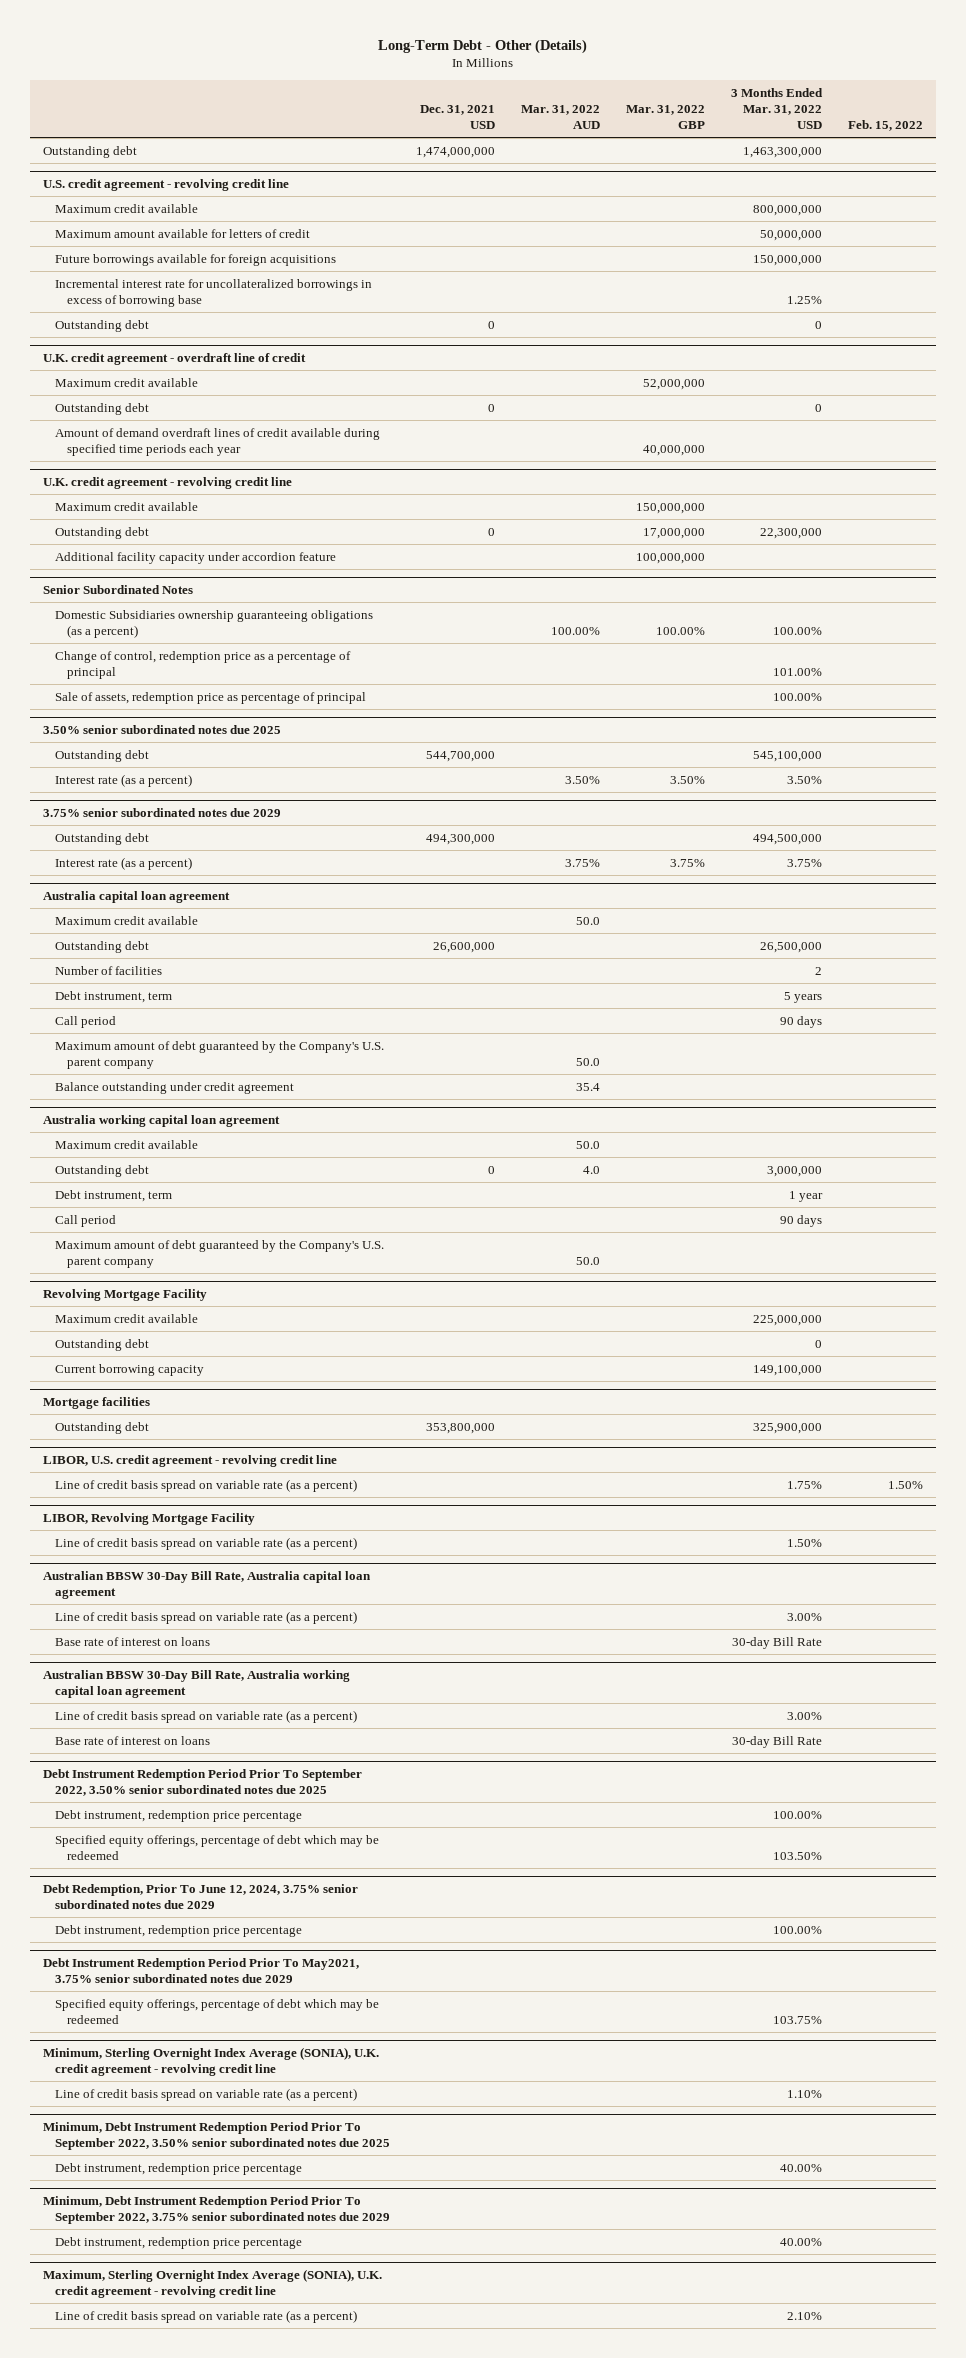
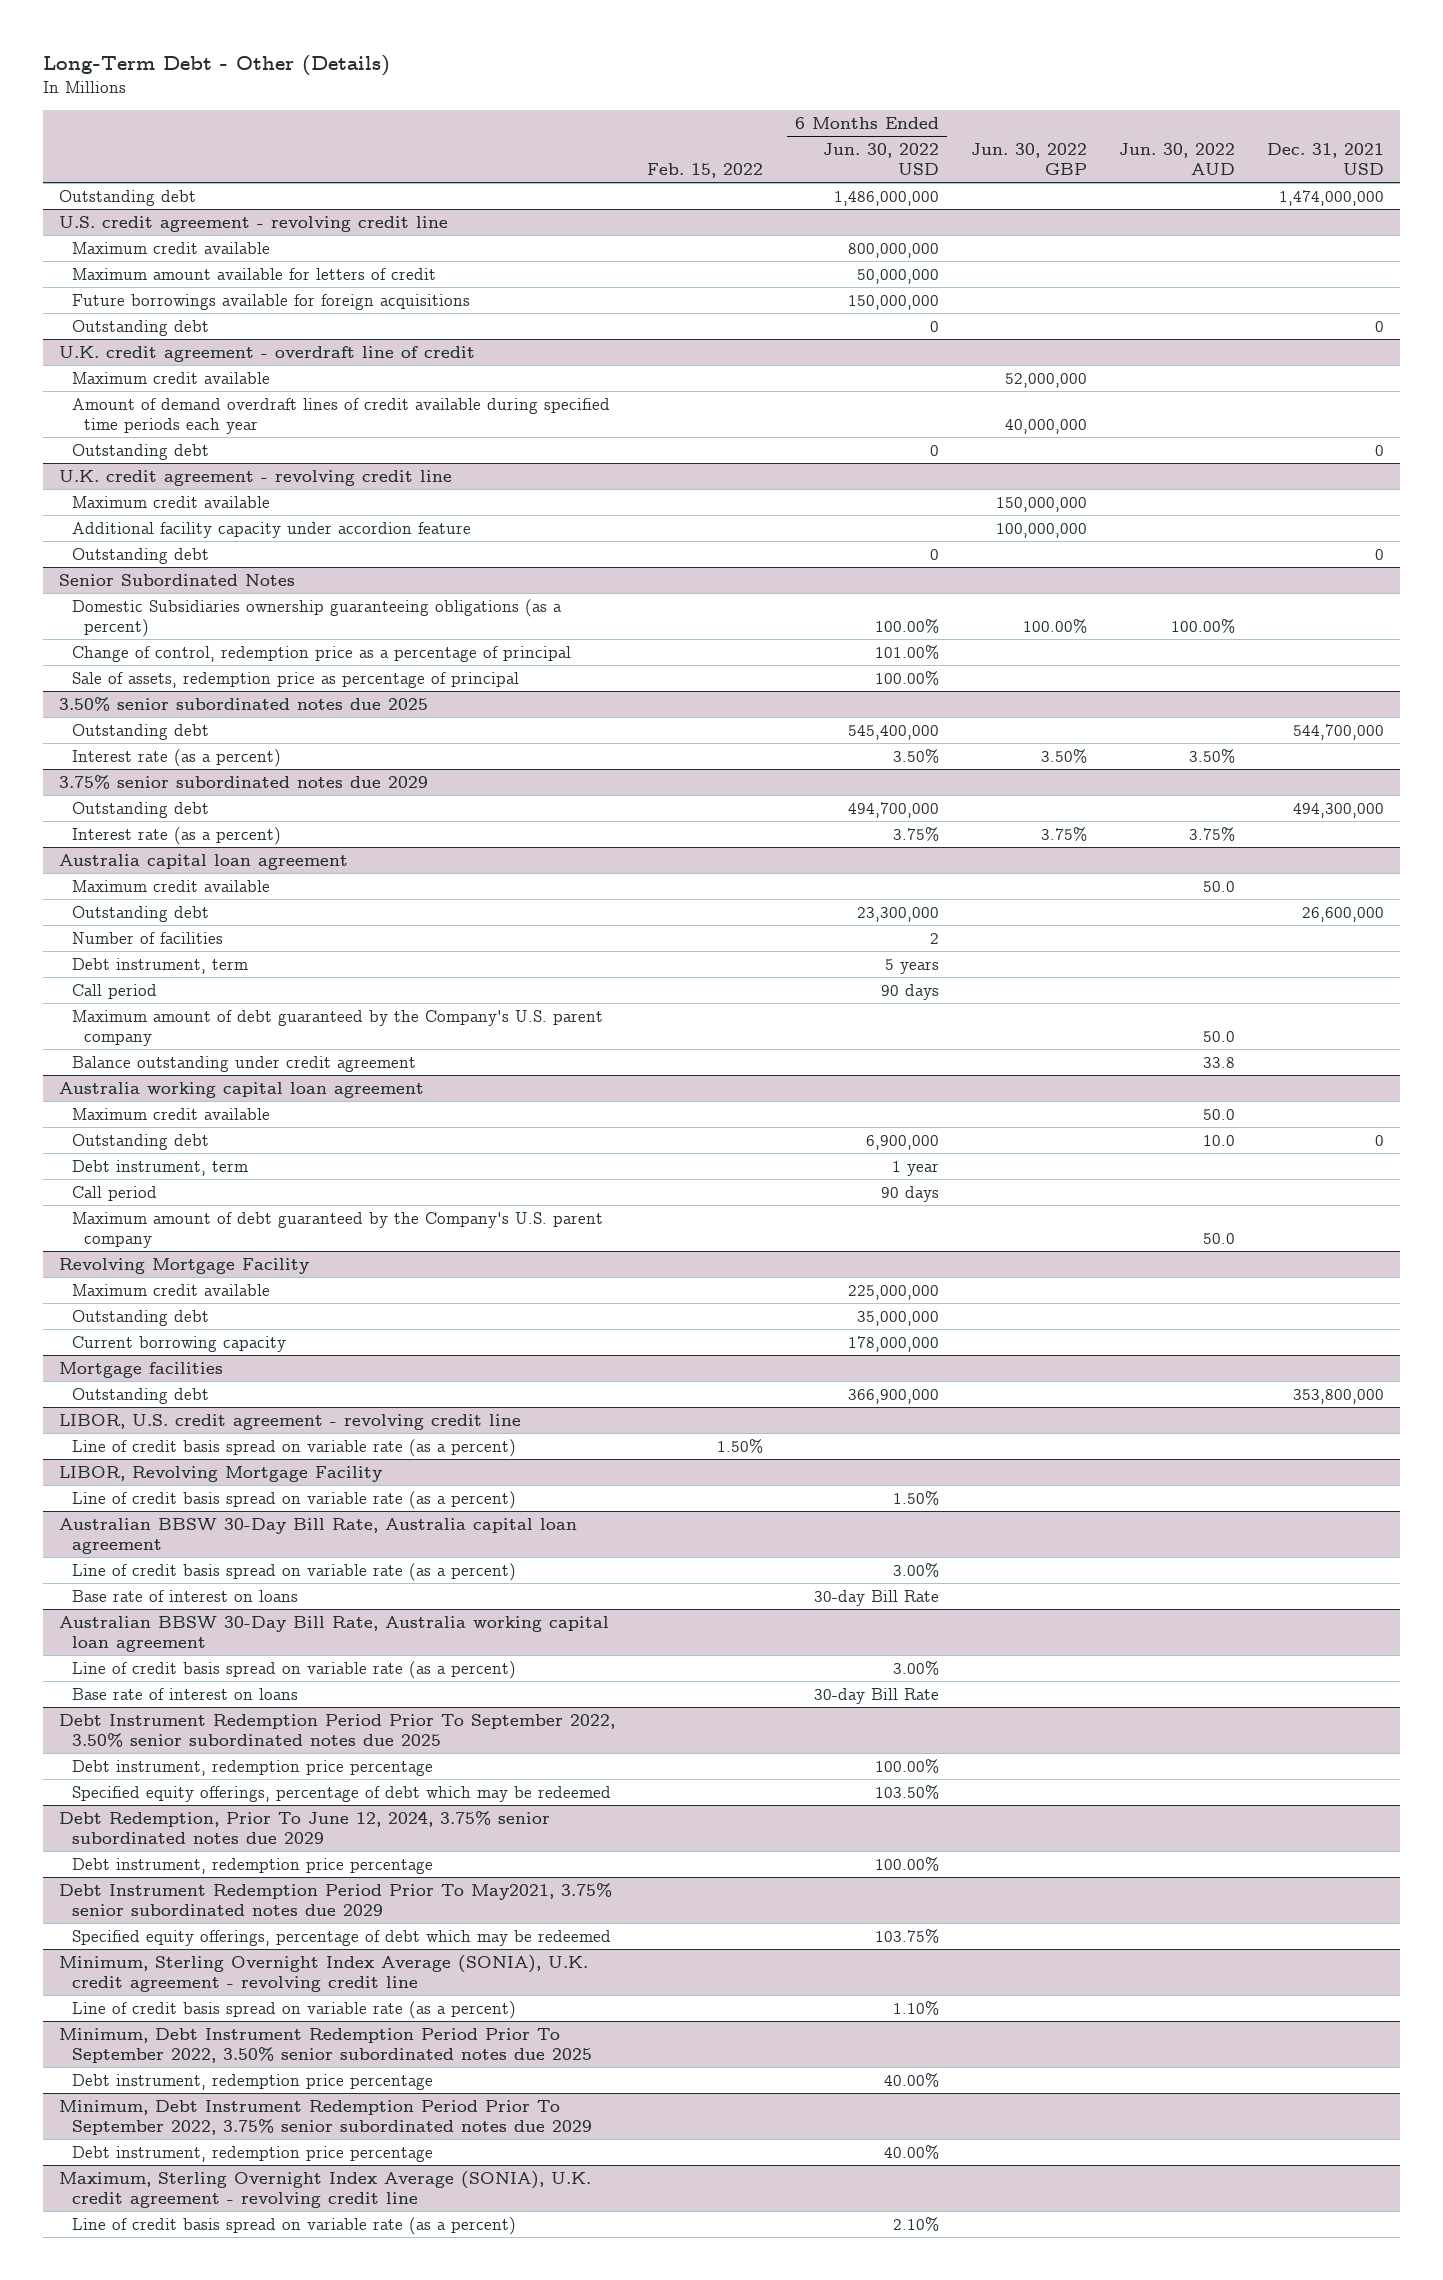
- | Dec. 31, 2021 USD | Mar. 31, 2022 AUD | Mar. 31, 2022 GBP | 3 Months Ended Mar. 31, 2022 USD | Feb. 15, 2022
+ | Feb. 15, 2022 | 6 Months Ended Jun. 30, 2022 USD | Jun. 30, 2022 GBP | Jun. 30, 2022 AUD | Dec. 31, 2021 USD
@ U.S. credit agreement - revolving credit line
- Incremental interest rate for uncollateralized borrowings in excess of borrowing base | | | | 1.25% |
@ U.K. credit agreement - overdraft line of credit
moved down: Outstanding debt | | 0 | | | 0
@ U.K. credit agreement - revolving credit line
moved down: Outstanding debt | | 0 | | | 0

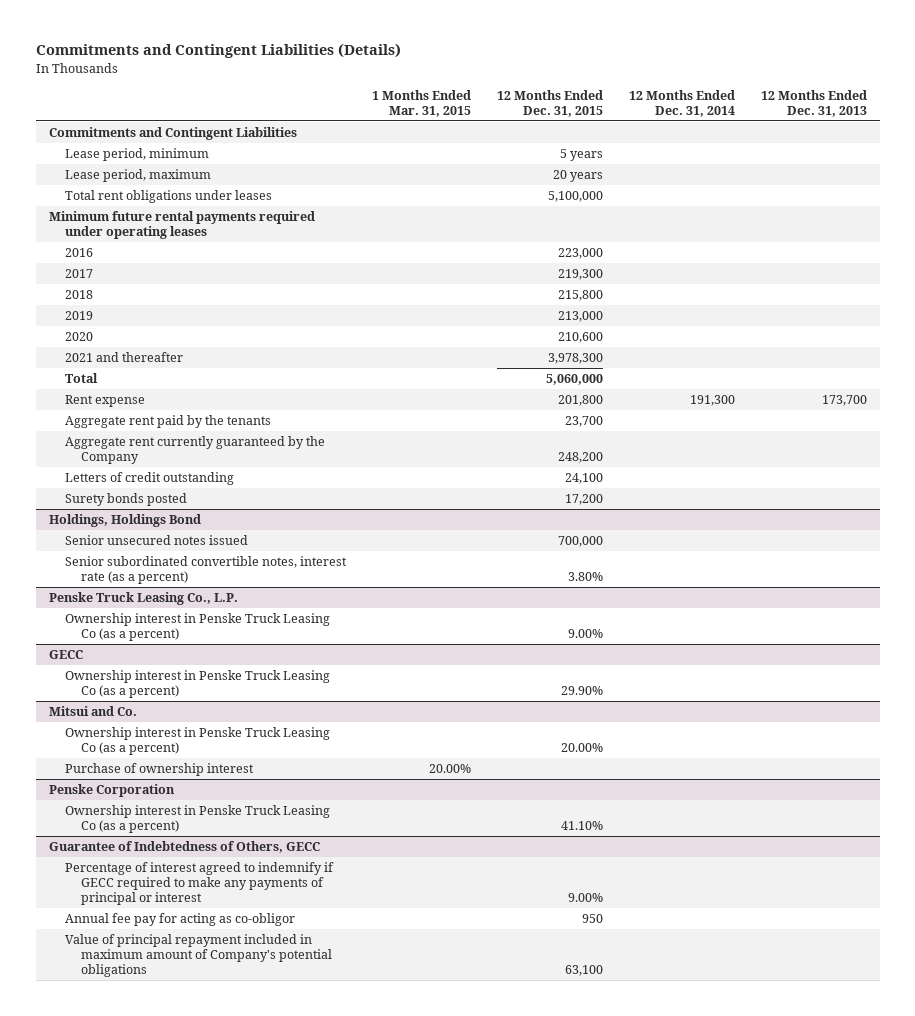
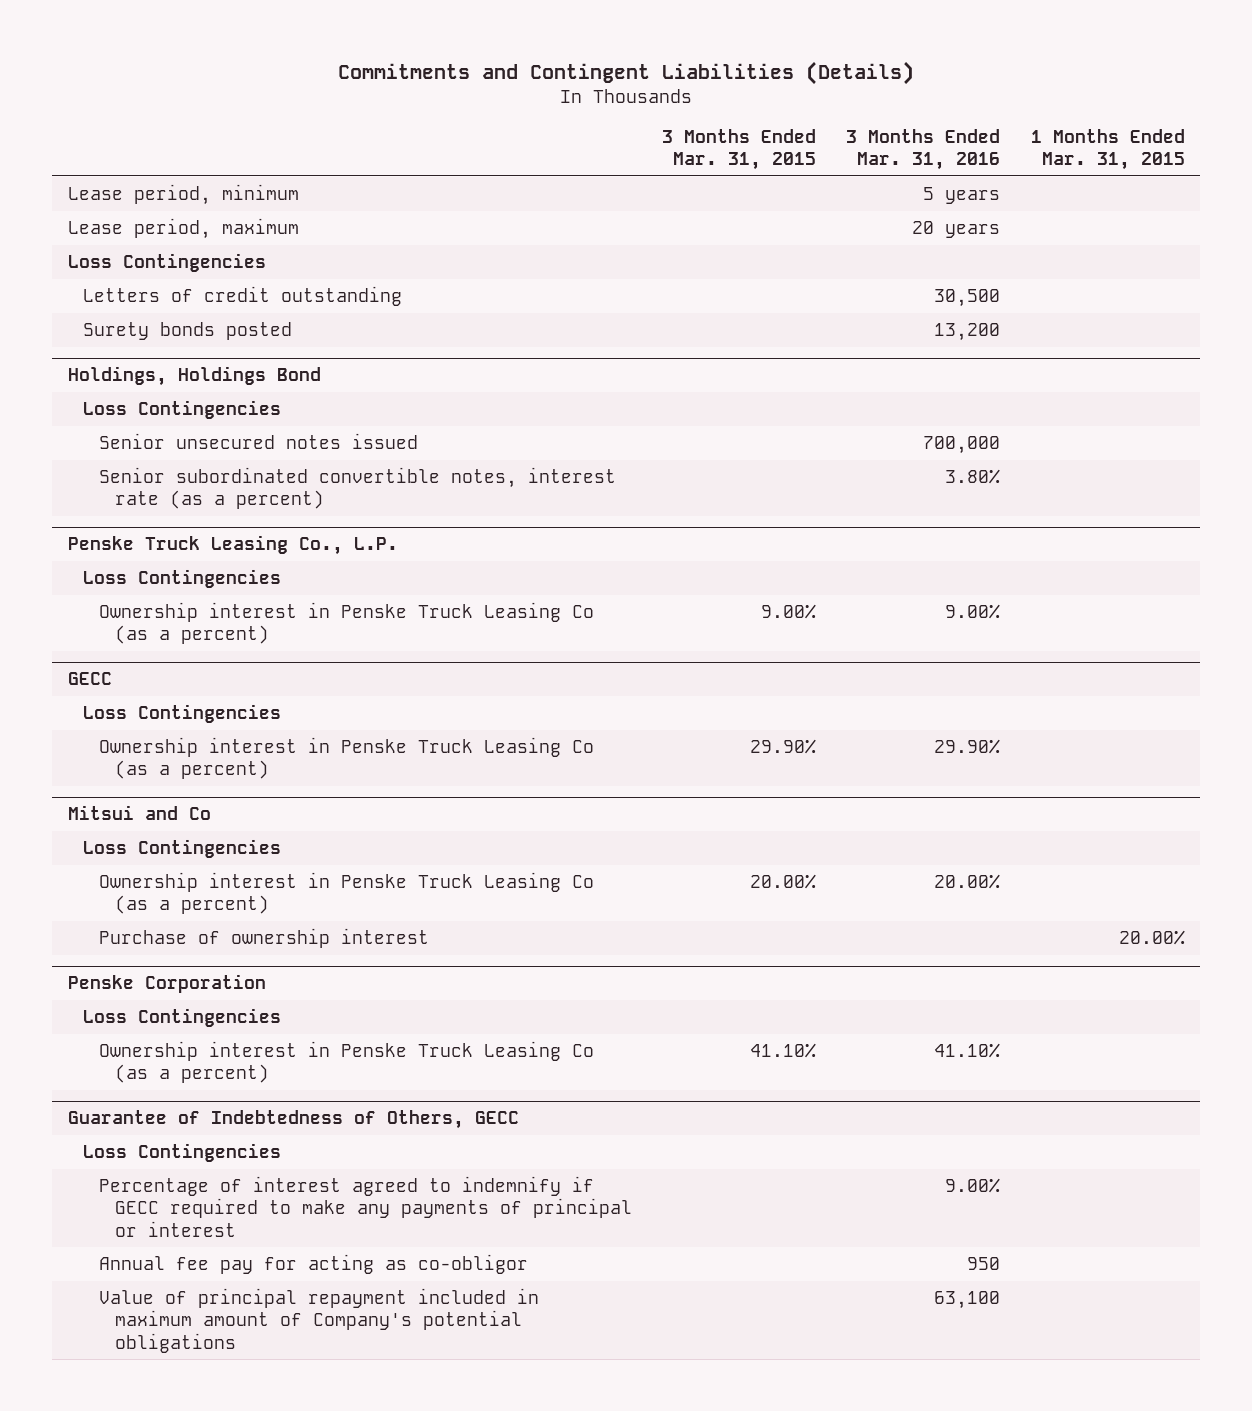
- | 1 Months Ended Mar. 31, 2015 | 12 Months Ended Dec. 31, 2015 | 12 Months Ended Dec. 31, 2014 | 12 Months Ended Dec. 31, 2013
+ | 3 Months Ended Mar. 31, 2015 | 3 Months Ended Mar. 31, 2016 | 1 Months Ended Mar. 31, 2015
- Commitments and Contingent Liabilities
- Total rent obligations under leases | | 5,100,000 | |
- Minimum future rental payments required under operating leases
- 2016 | | 223,000 | |
- 2017 | | 219,300 | |
- 2018 | | 215,800 | |
- 2019 | | 213,000 | |
- 2020 | | 210,600 | |
- 2021 and thereafter | | 3,978,300 | |
- Total | | 5,060,000 | |
- Rent expense | | 201,800 | 191,300 | 173,700
- Aggregate rent paid by the tenants | | 23,700 | |
- Aggregate rent currently guaranteed by the Company | | 248,200 | |
+ Loss Contingencies
@ Holdings, Holdings Bond
+ Loss Contingencies
@ Penske Truck Leasing Co., L.P.
+ Loss Contingencies
@ GECC
+ Loss Contingencies
- Mitsui and Co.
+ Mitsui and Co
+ Loss Contingencies
@ Penske Corporation
+ Loss Contingencies
@ Guarantee of Indebtedness of Others, GECC
+ Loss Contingencies

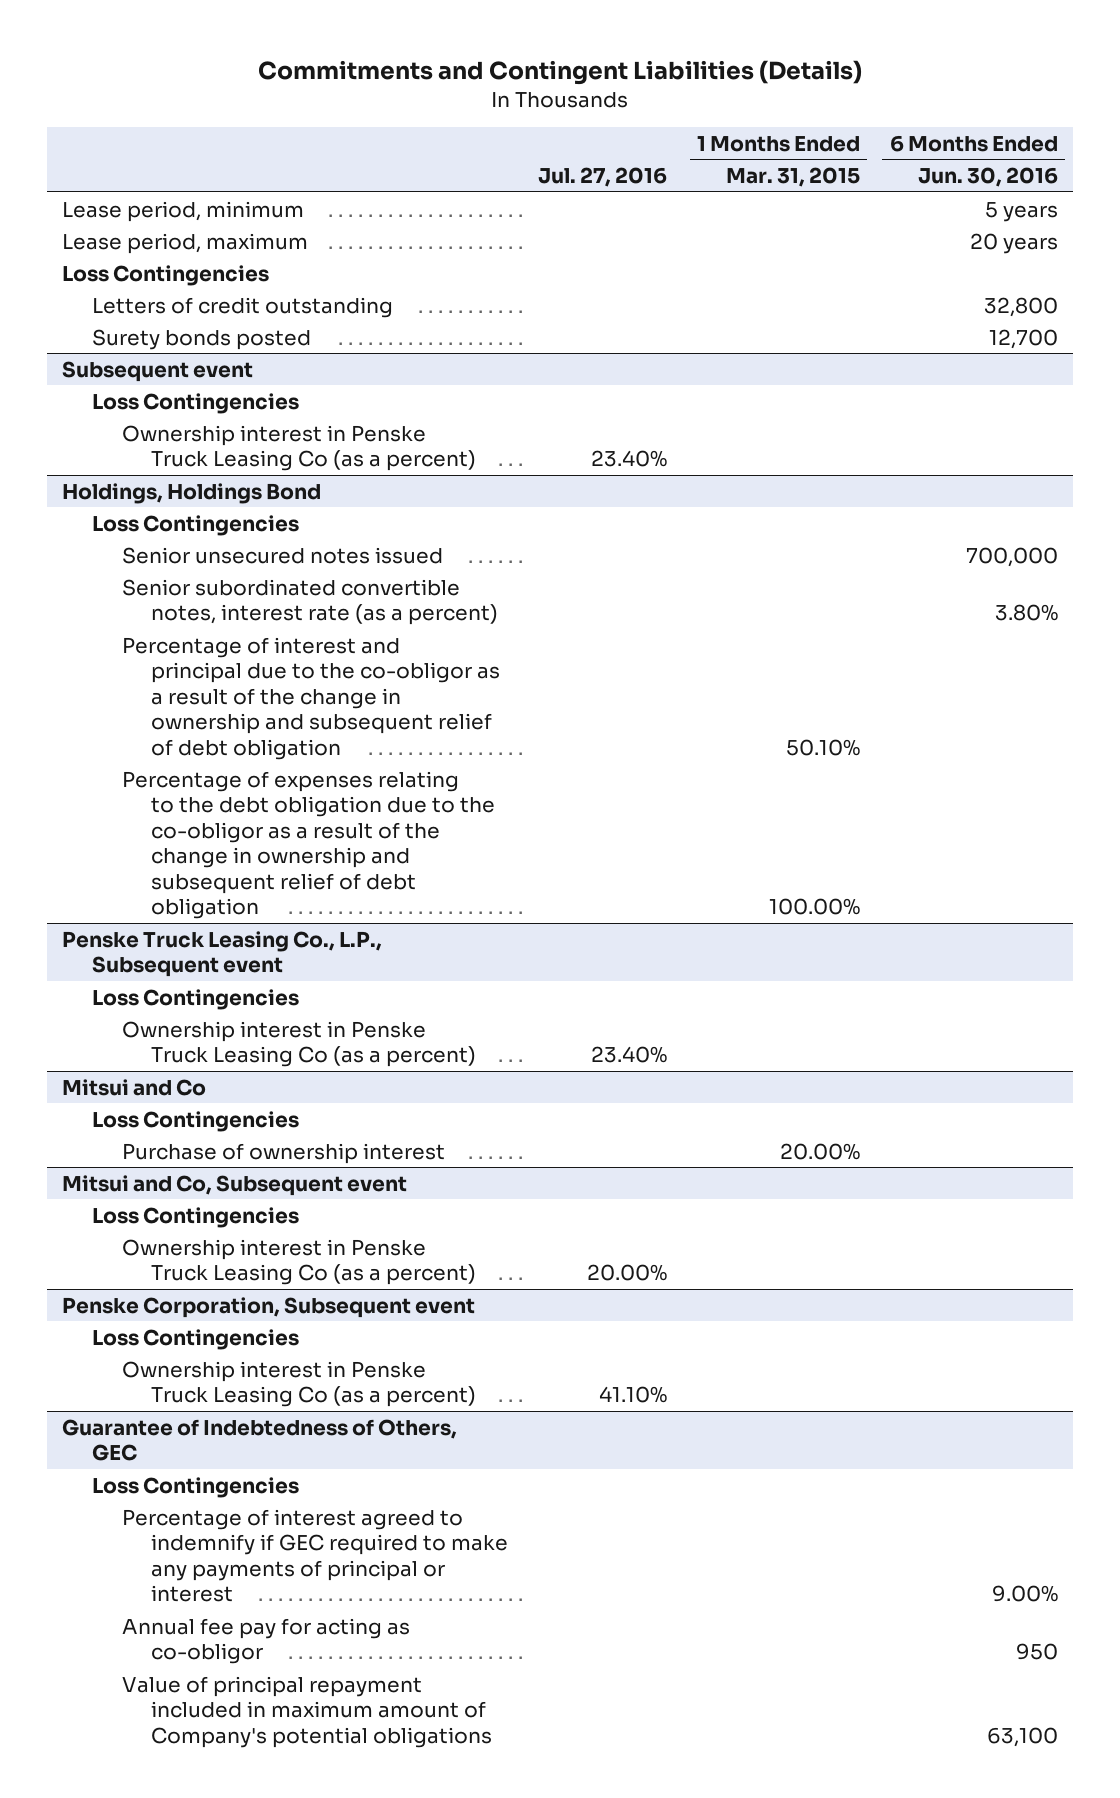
- | 3 Months Ended Mar. 31, 2015 | 3 Months Ended Mar. 31, 2016 | 1 Months Ended Mar. 31, 2015
+ | Jul. 27, 2016 | 1 Months Ended Mar. 31, 2015 | 6 Months Ended Jun. 30, 2016
+ Subsequent event
+ Loss Contingencies
+ Ownership interest in Penske Truck Leasing Co (as a percent) | 23.40% | |
- Penske Truck Leasing Co., L.P.
@ Holdings, Holdings Bond
+ Percentage of interest and principal due to the co-obligor as a result of the change in ownership and subsequent relief of debt obligation | | 50.10% |
+ Percentage of expenses relating to the debt obligation due to the co-obligor as a result of the change in ownership and subsequent relief of debt obligation | | 100.00% |
+ Penske Truck Leasing Co., L.P., Subsequent event
- GECC
- Loss Contingencies
- Ownership interest in Penske Truck Leasing Co (as a percent) | 29.90% | 29.90% |
@ Mitsui and Co
- Ownership interest in Penske Truck Leasing Co (as a percent) | 20.00% | 20.00% |
- Penske Corporation
+ Mitsui and Co, Subsequent event
+ Loss Contingencies
+ Ownership interest in Penske Truck Leasing Co (as a percent) | 20.00% | |
+ Penske Corporation, Subsequent event
- Guarantee of Indebtedness of Others, GECC
+ Guarantee of Indebtedness of Others, GEC
- Percentage of interest agreed to indemnify if GECC required to make any payments of principal or interest | | 9.00% |
+ Percentage of interest agreed to indemnify if GEC required to make any payments of principal or interest | | | 9.00%

